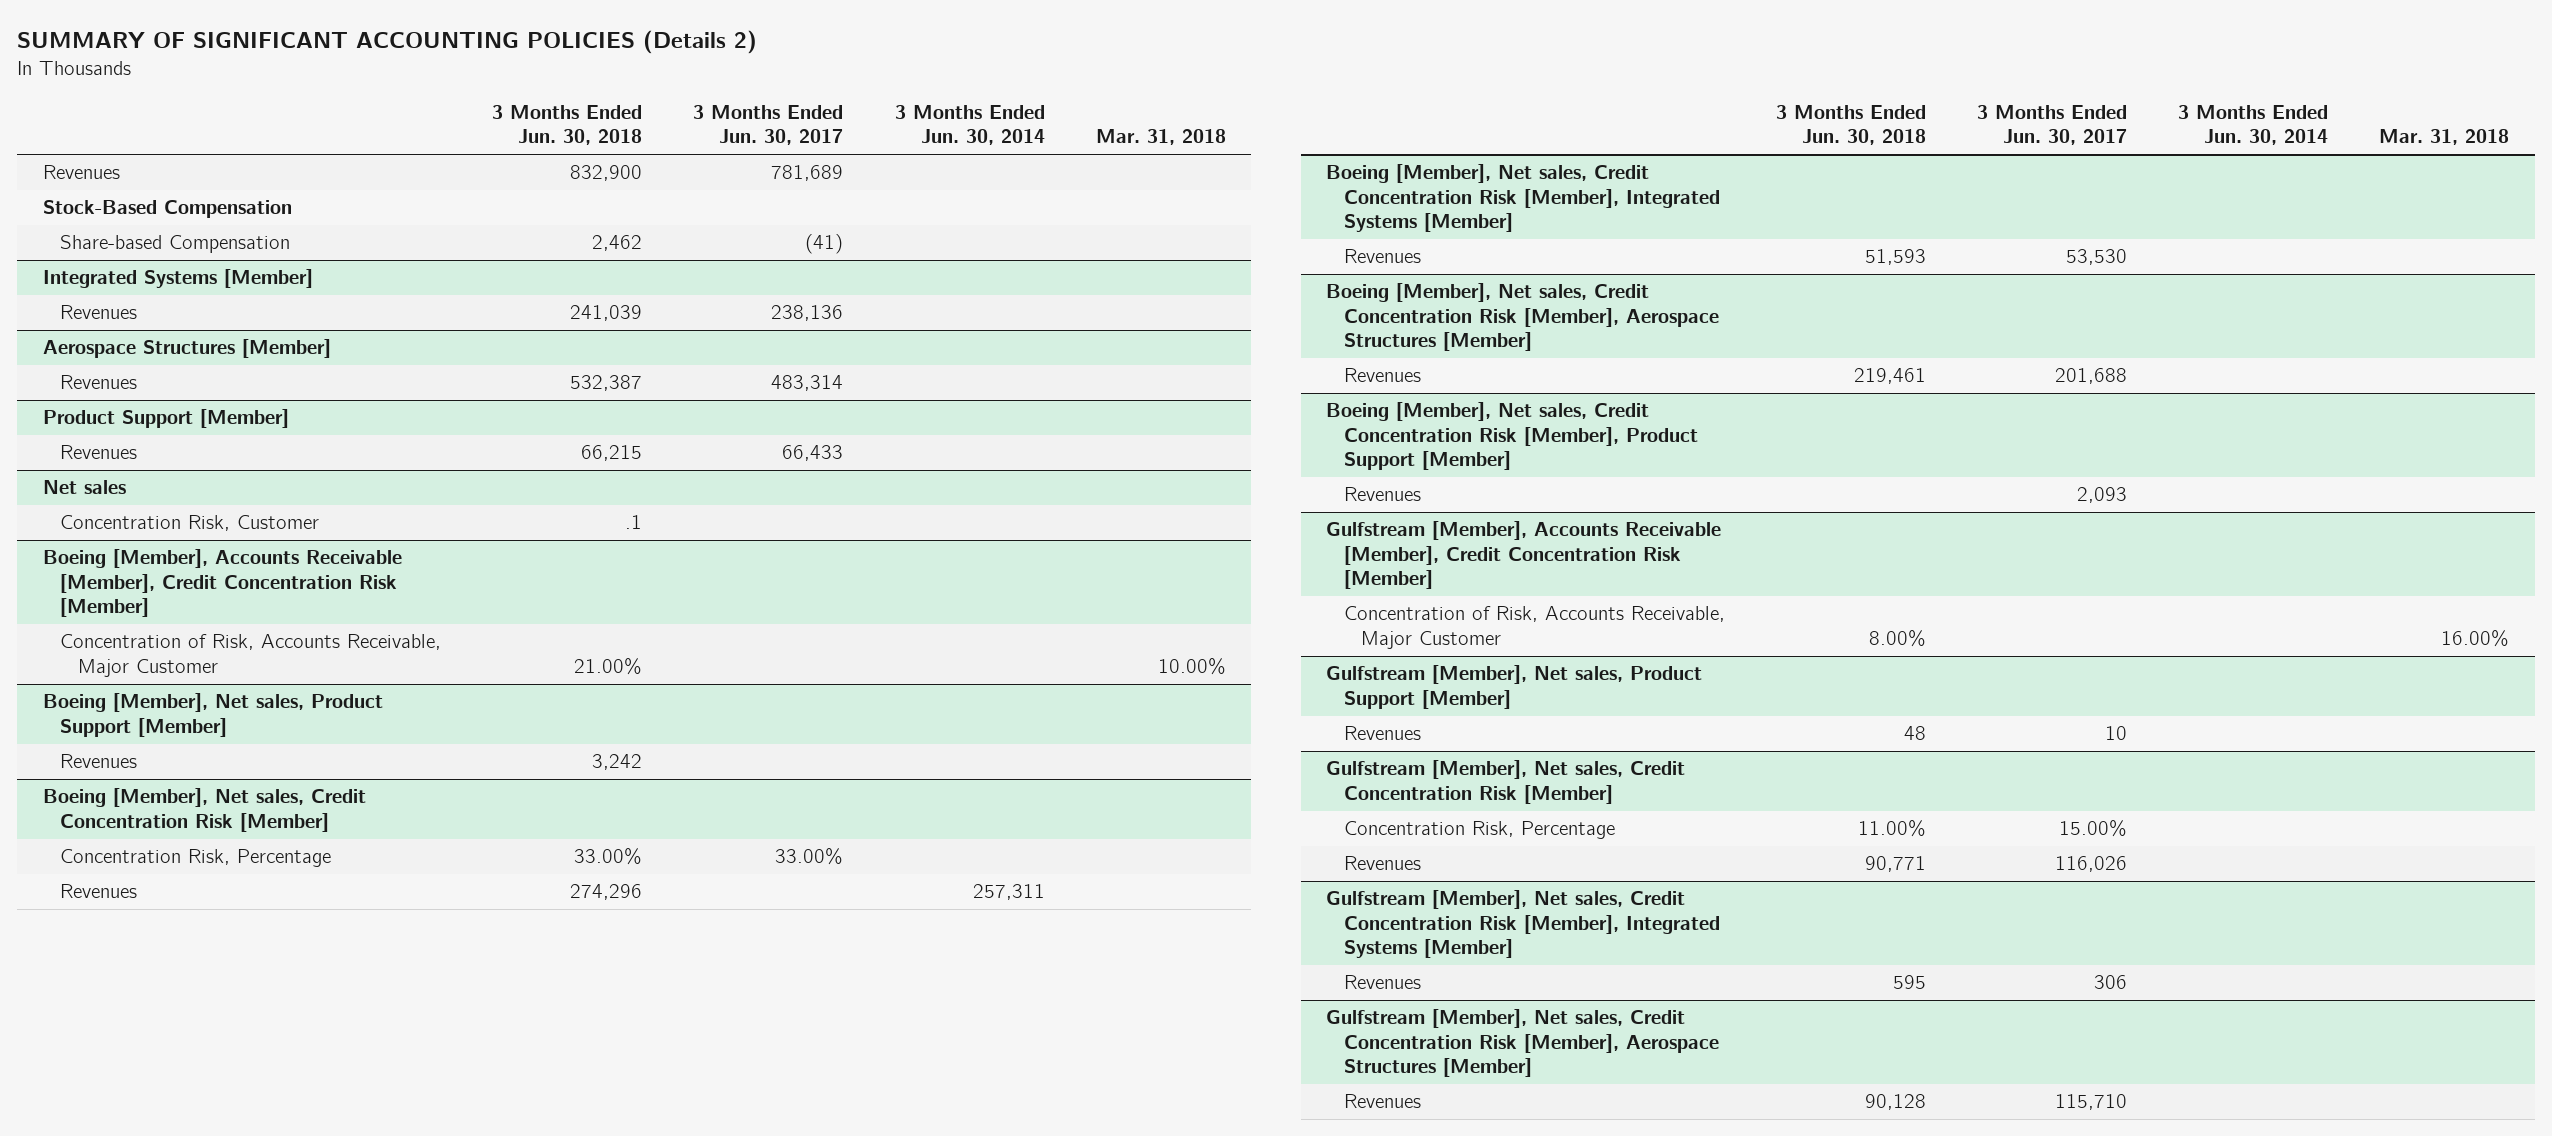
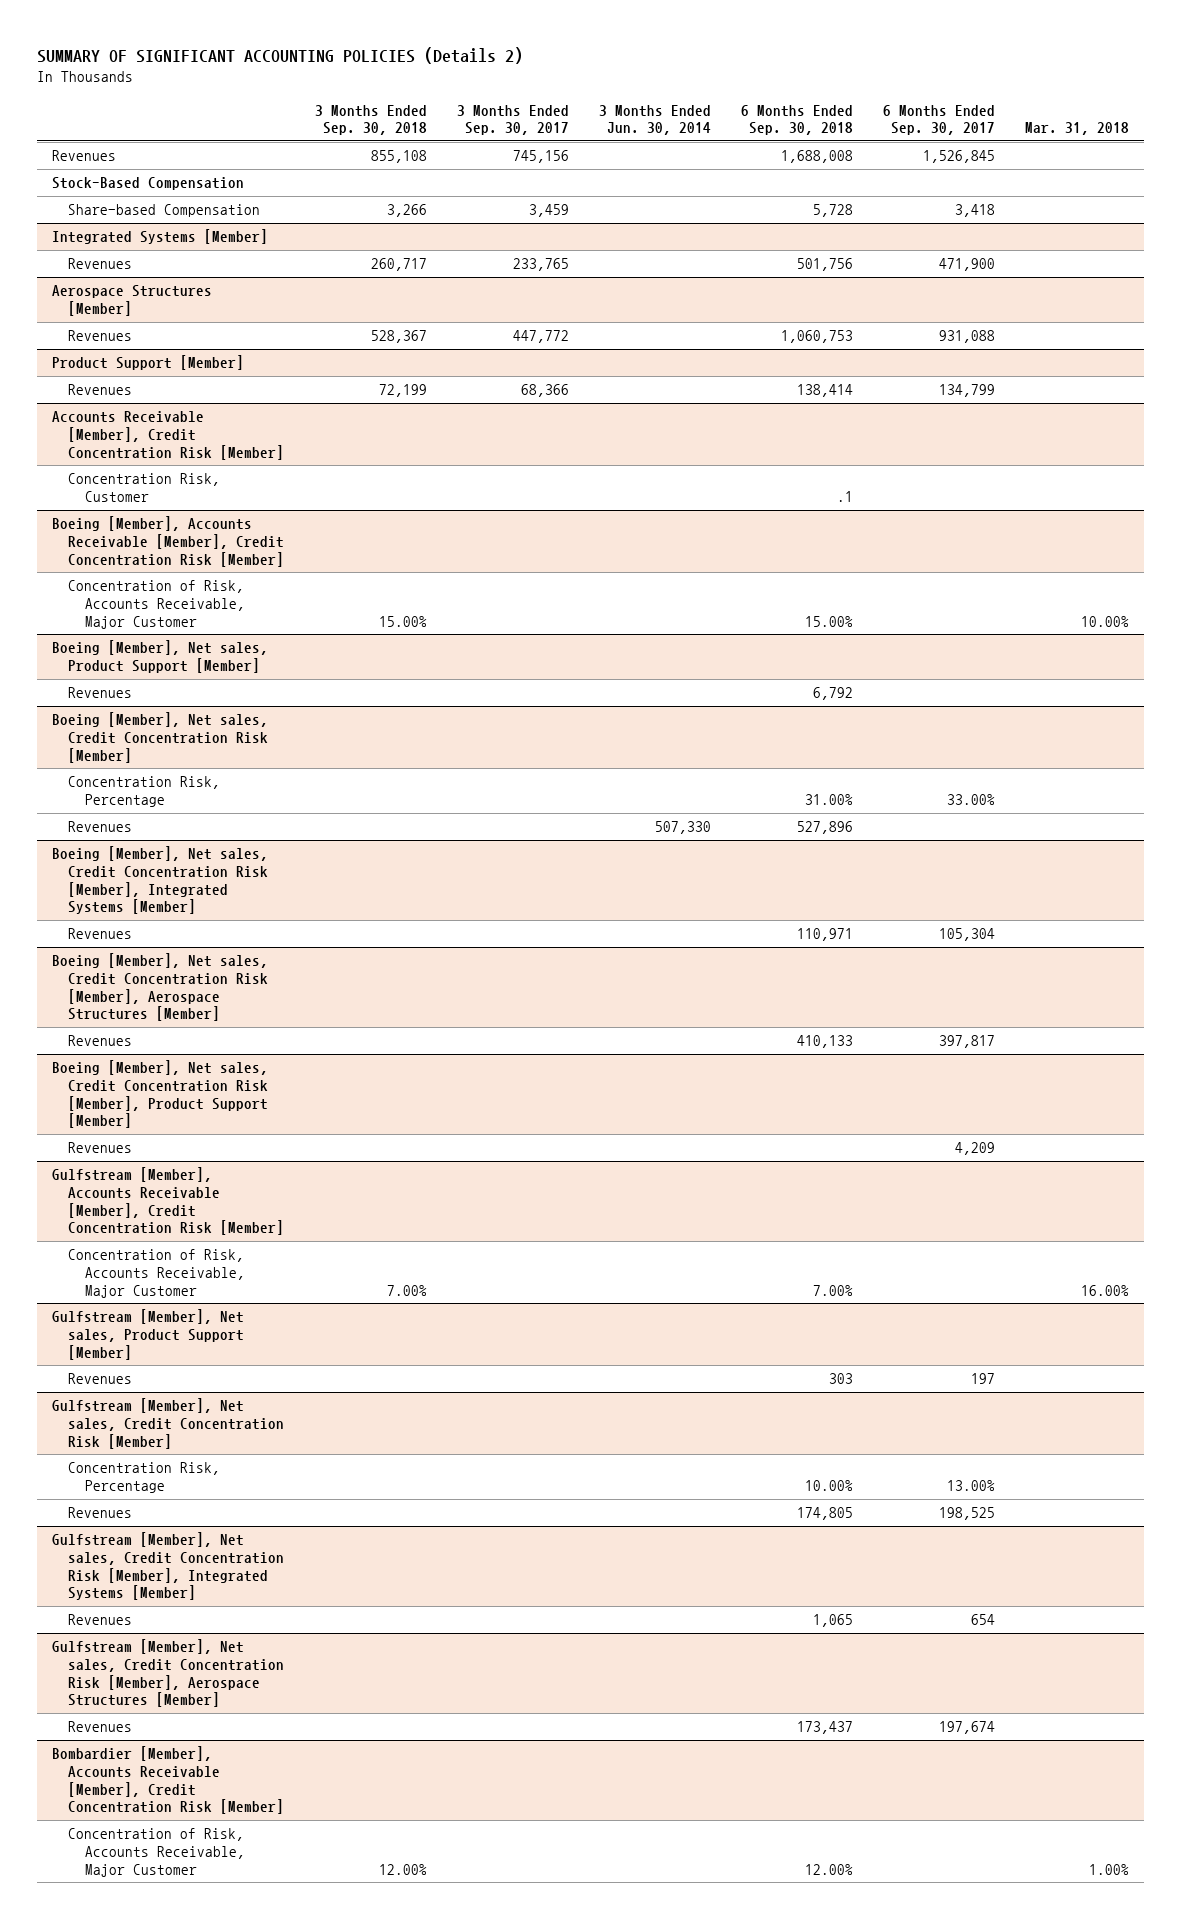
- | 3 Months Ended Jun. 30, 2018 | 3 Months Ended Jun. 30, 2017 | 3 Months Ended Jun. 30, 2014 | Mar. 31, 2018
+ | 3 Months Ended Sep. 30, 2018 | 3 Months Ended Sep. 30, 2017 | 3 Months Ended Jun. 30, 2014 | 6 Months Ended Sep. 30, 2018 | 6 Months Ended Sep. 30, 2017 | Mar. 31, 2018
- Net sales
- Concentration Risk, Customer | .1 | | |
+ Accounts Receivable [Member], Credit Concentration Risk [Member]
+ Concentration Risk, Customer | | | | .1 | |
@ Boeing [Member], Net sales, Credit Concentration Risk [Member]
- Revenues | 274,296 | | 257,311 |
+ Revenues | | | 507,330 | 527,896 | |
+ Bombardier [Member], Accounts Receivable [Member], Credit Concentration Risk [Member]
+ Concentration of Risk, Accounts Receivable, Major Customer | 12.00% | | | 12.00% | | 1.00%

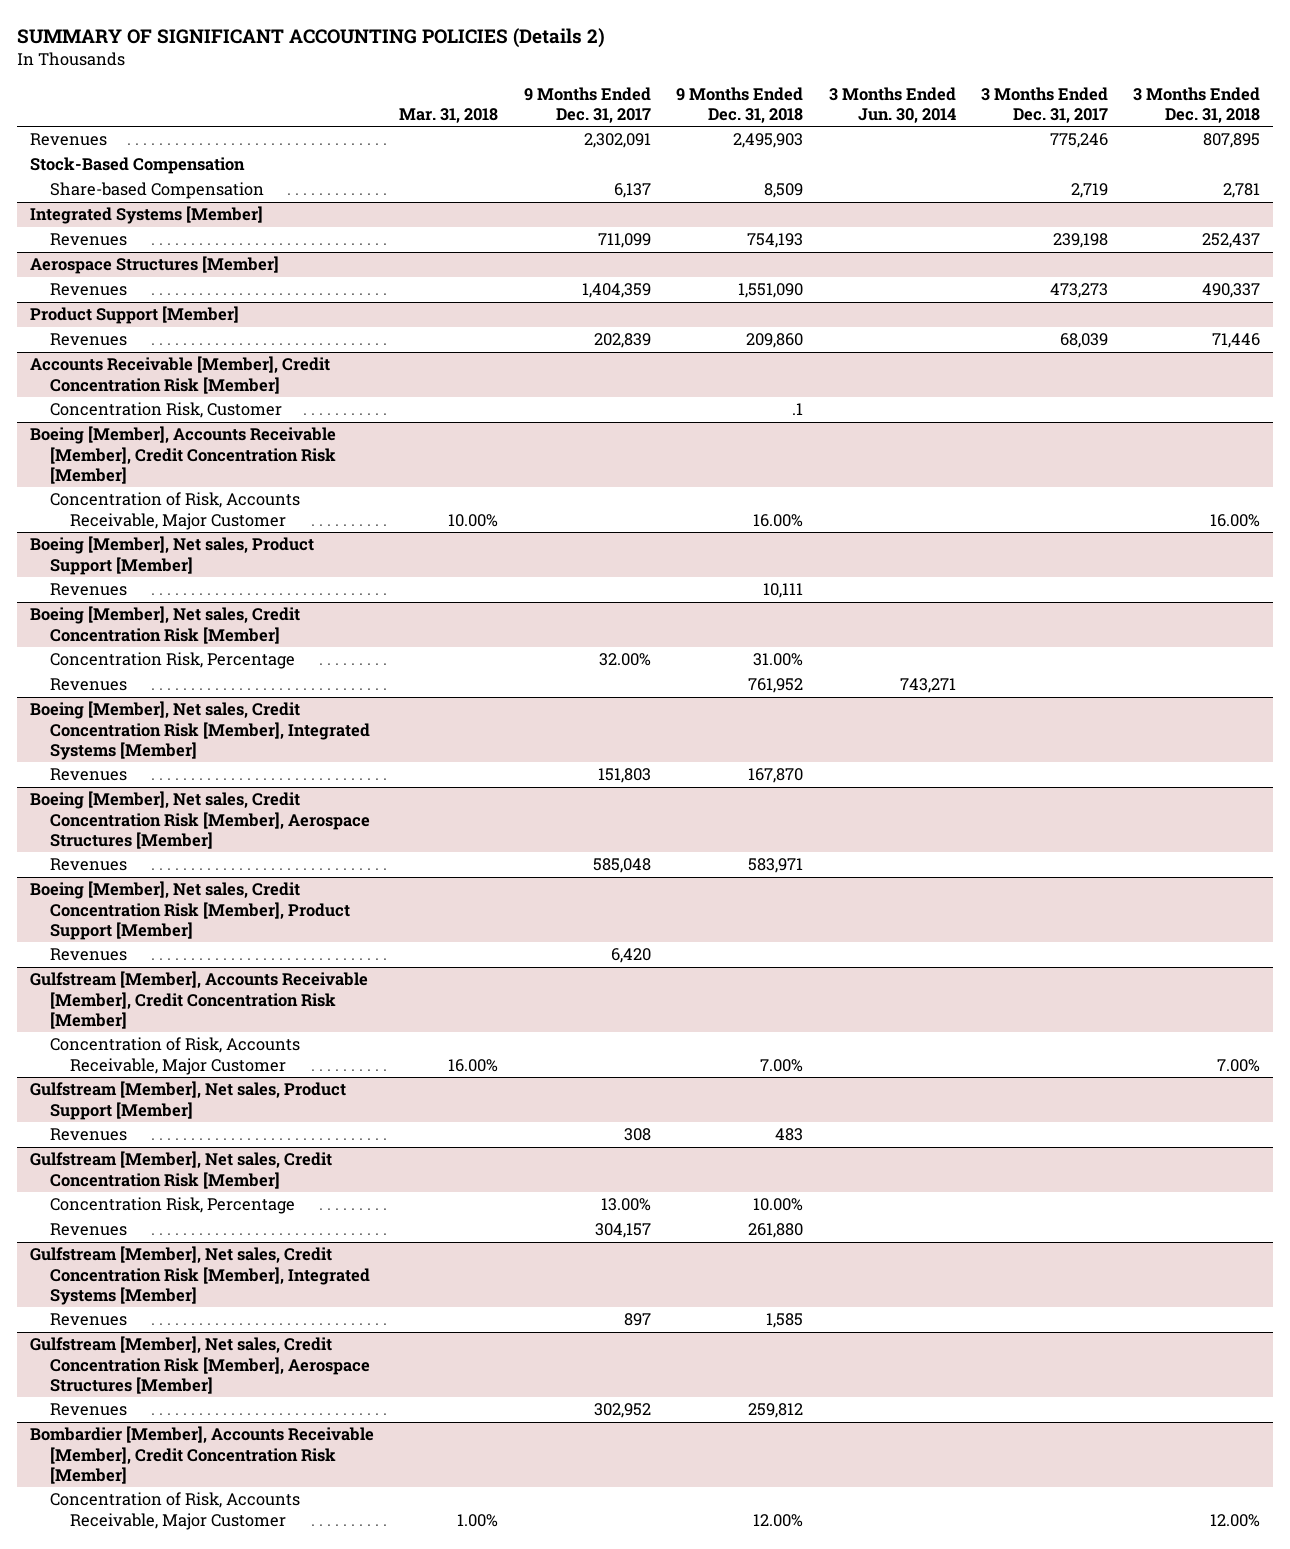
- | 3 Months Ended Sep. 30, 2018 | 3 Months Ended Sep. 30, 2017 | 3 Months Ended Jun. 30, 2014 | 6 Months Ended Sep. 30, 2018 | 6 Months Ended Sep. 30, 2017 | Mar. 31, 2018
+ | Mar. 31, 2018 | 9 Months Ended Dec. 31, 2017 | 9 Months Ended Dec. 31, 2018 | 3 Months Ended Jun. 30, 2014 | 3 Months Ended Dec. 31, 2017 | 3 Months Ended Dec. 31, 2018
@ Boeing [Member], Net sales, Credit Concentration Risk [Member]
- Revenues | | | 507,330 | 527,896 | |
+ Revenues | | | 761,952 | 743,271 | |

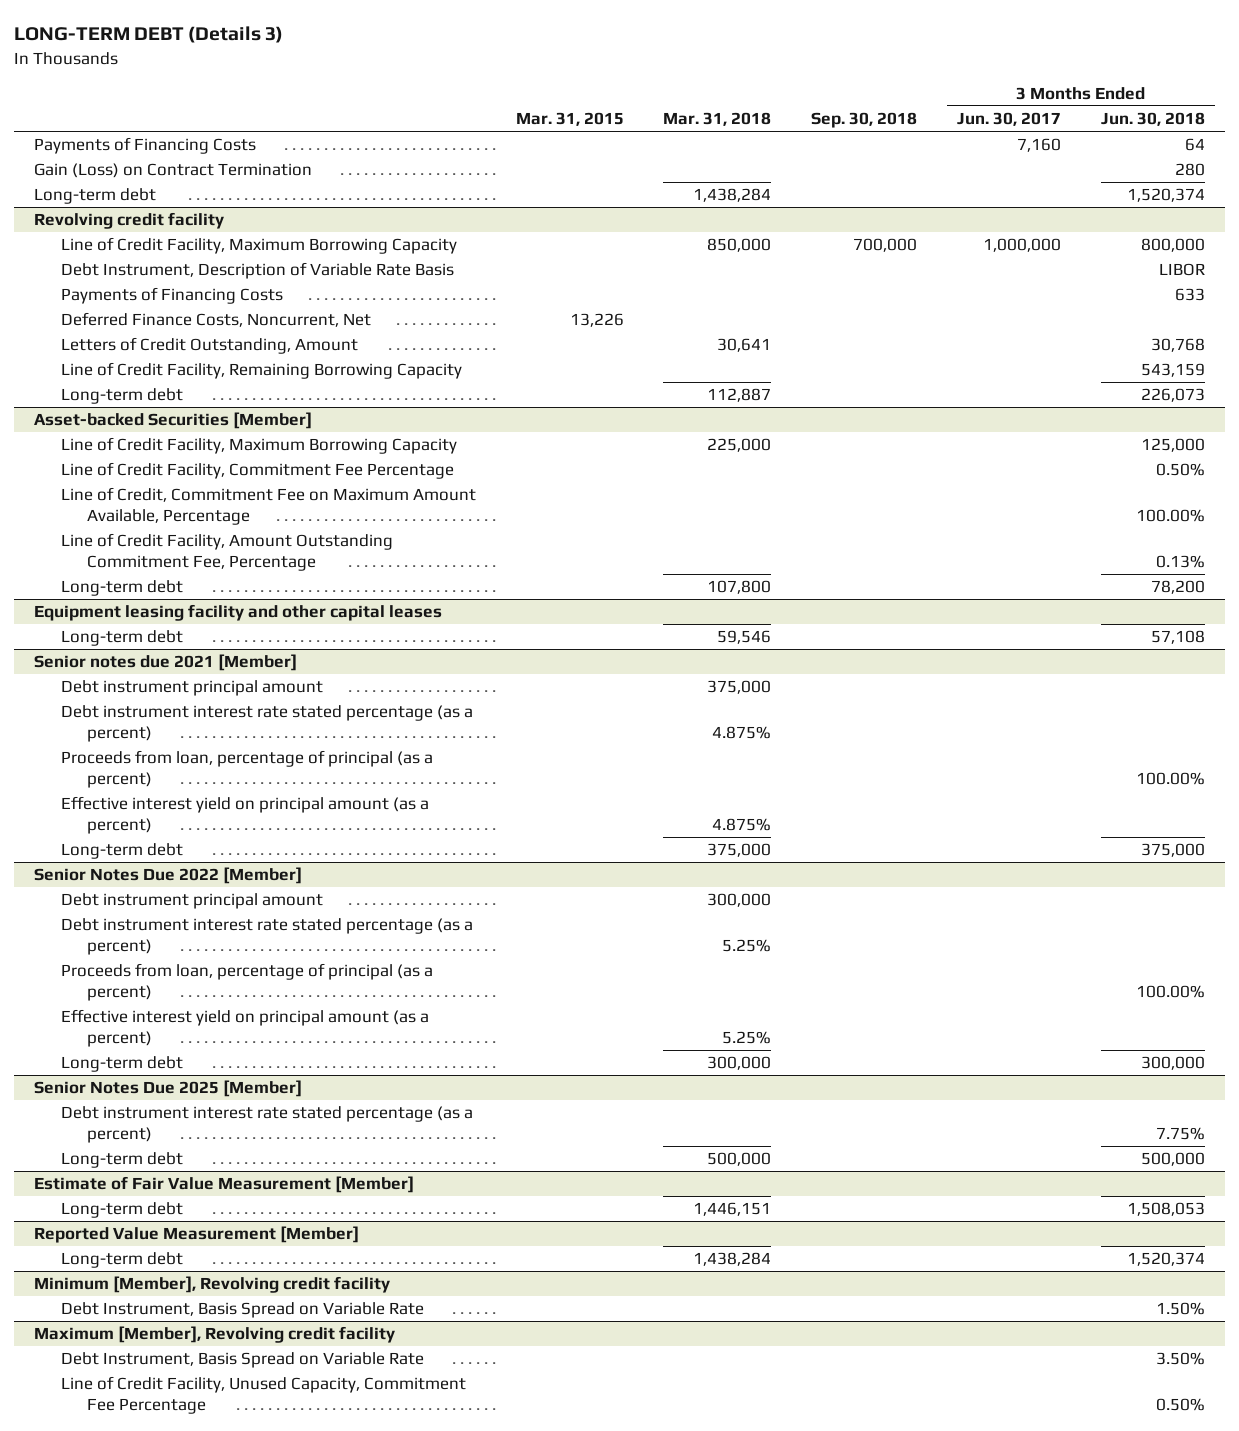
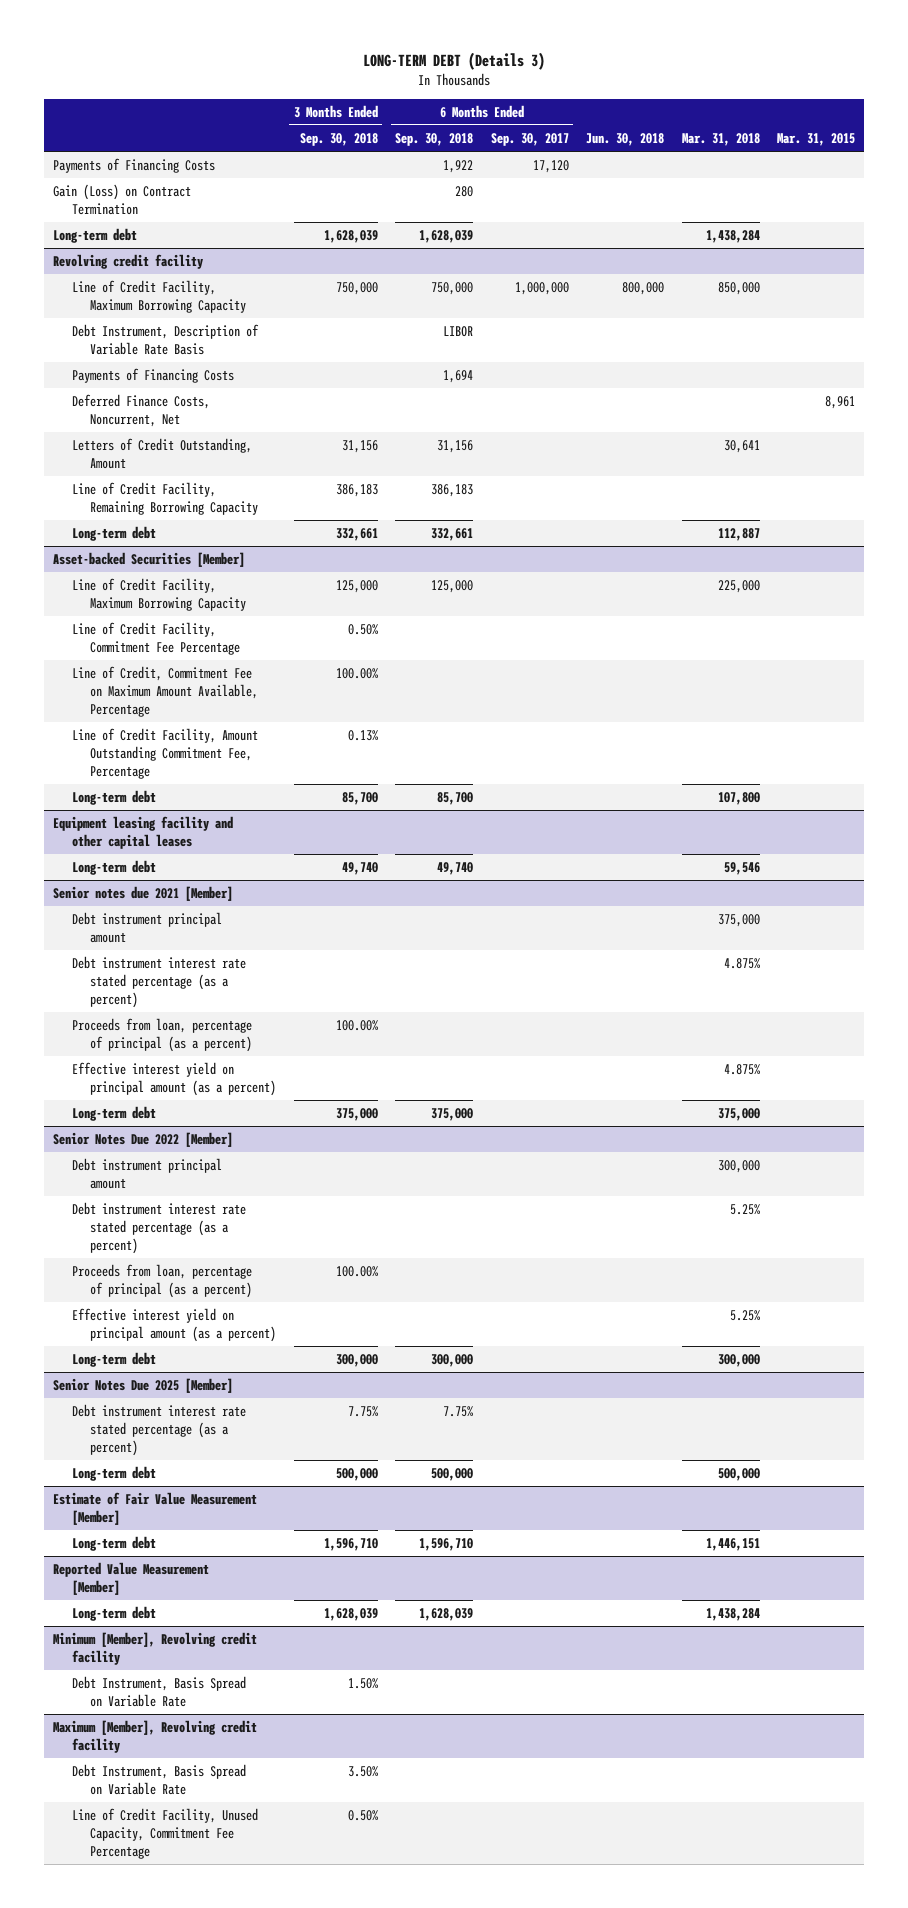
- | Mar. 31, 2015 | Mar. 31, 2018 | Sep. 30, 2018 | 3 Months Ended Jun. 30, 2017 | 3 Months Ended Jun. 30, 2018
+ | 3 Months Ended Sep. 30, 2018 | 6 Months Ended Sep. 30, 2018 | 6 Months Ended Sep. 30, 2017 | Jun. 30, 2018 | Mar. 31, 2018 | Mar. 31, 2015
@ Revolving credit facility
- Deferred Finance Costs, Noncurrent, Net | 13,226 | | | |
+ Deferred Finance Costs, Noncurrent, Net | | | | | | 8,961

